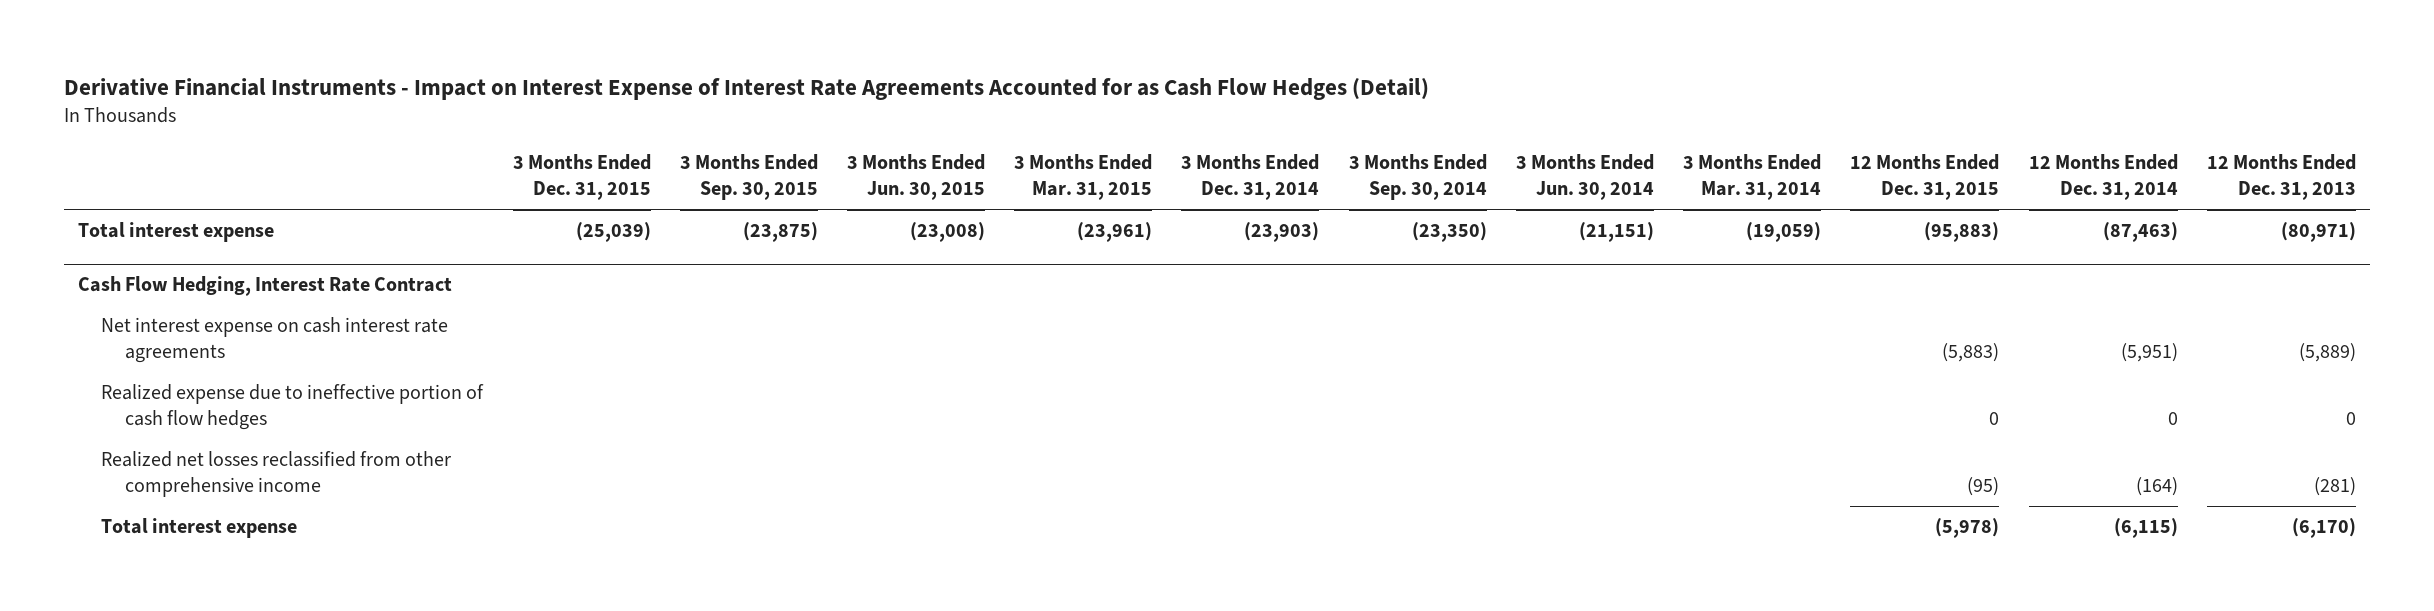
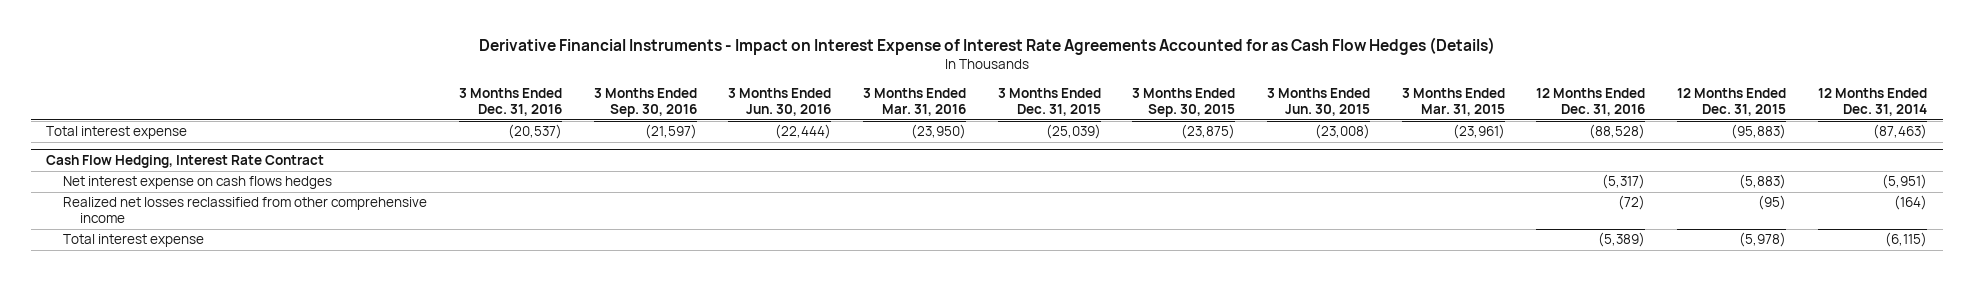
- Derivative Financial Instruments - Impact on Interest Expense of Interest Rate Agreements Accounted for as Cash Flow Hedges (Detail)
+ Derivative Financial Instruments - Impact on Interest Expense of Interest Rate Agreements Accounted for as Cash Flow Hedges (Details)
- | 3 Months Ended Dec. 31, 2015 | 3 Months Ended Sep. 30, 2015 | 3 Months Ended Jun. 30, 2015 | 3 Months Ended Mar. 31, 2015 | 3 Months Ended Dec. 31, 2014 | 3 Months Ended Sep. 30, 2014 | 3 Months Ended Jun. 30, 2014 | 3 Months Ended Mar. 31, 2014 | 12 Months Ended Dec. 31, 2015 | 12 Months Ended Dec. 31, 2014 | 12 Months Ended Dec. 31, 2013
+ | 3 Months Ended Dec. 31, 2016 | 3 Months Ended Sep. 30, 2016 | 3 Months Ended Jun. 30, 2016 | 3 Months Ended Mar. 31, 2016 | 3 Months Ended Dec. 31, 2015 | 3 Months Ended Sep. 30, 2015 | 3 Months Ended Jun. 30, 2015 | 3 Months Ended Mar. 31, 2015 | 12 Months Ended Dec. 31, 2016 | 12 Months Ended Dec. 31, 2015 | 12 Months Ended Dec. 31, 2014
@ Cash Flow Hedging, Interest Rate Contract
- Net interest expense on cash interest rate agreements | | | | | | | | | (5,883) | (5,951) | (5,889)
- Realized expense due to ineffective portion of cash flow hedges | | | | | | | | | 0 | 0 | 0
+ Net interest expense on cash flows hedges | | | | | | | | | (5,317) | (5,883) | (5,951)

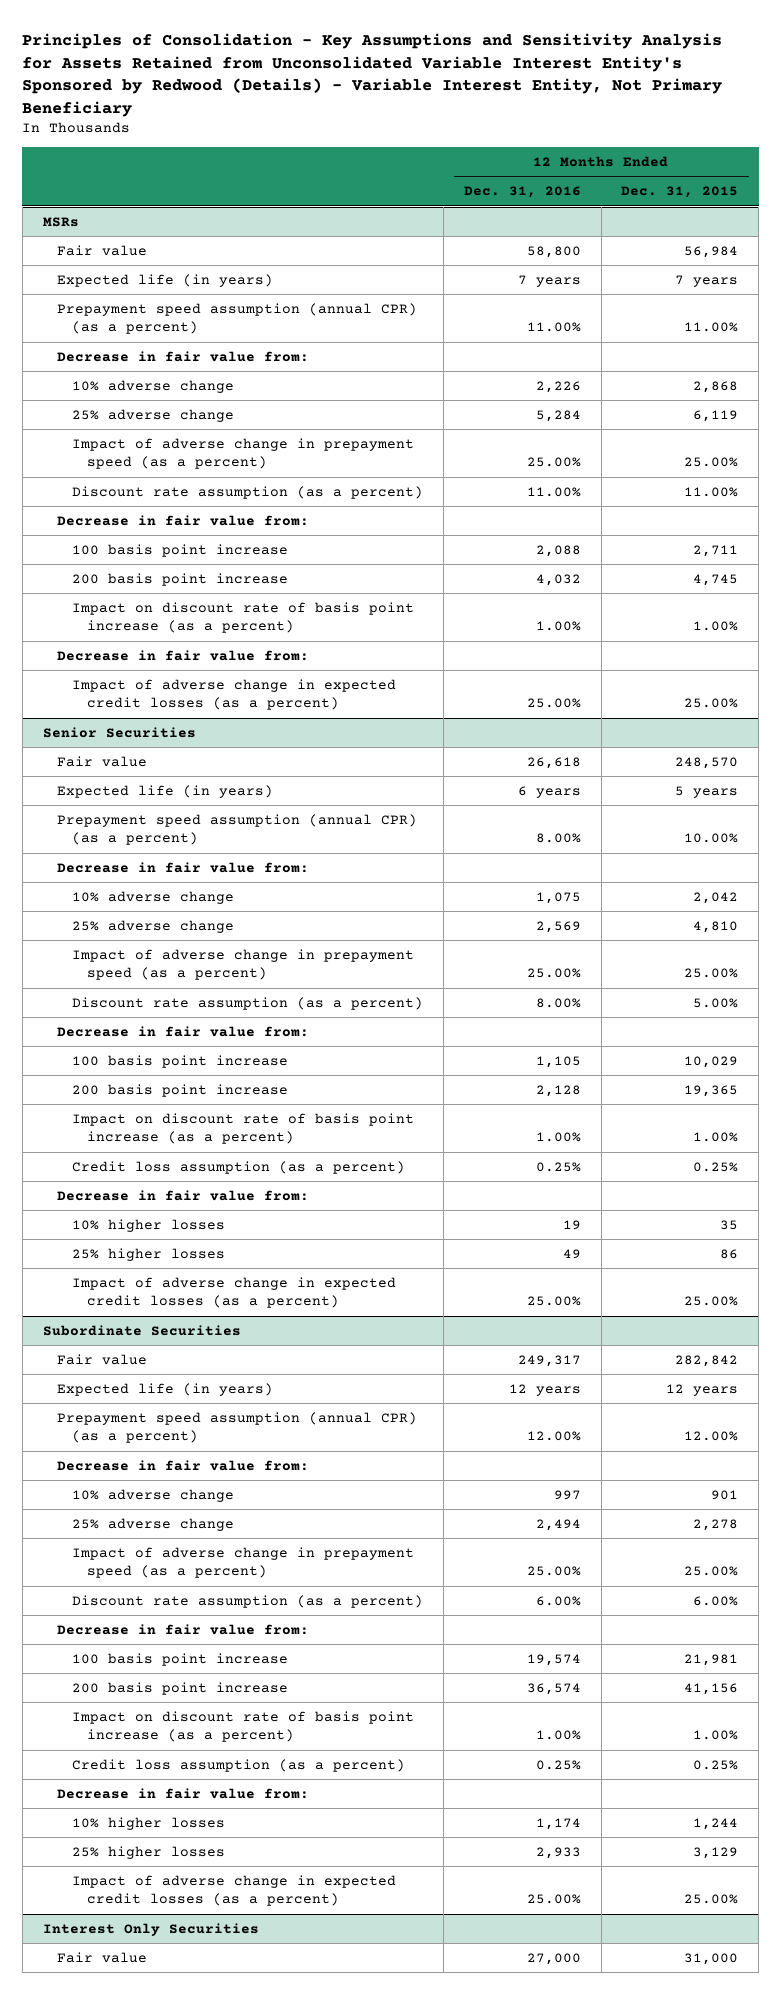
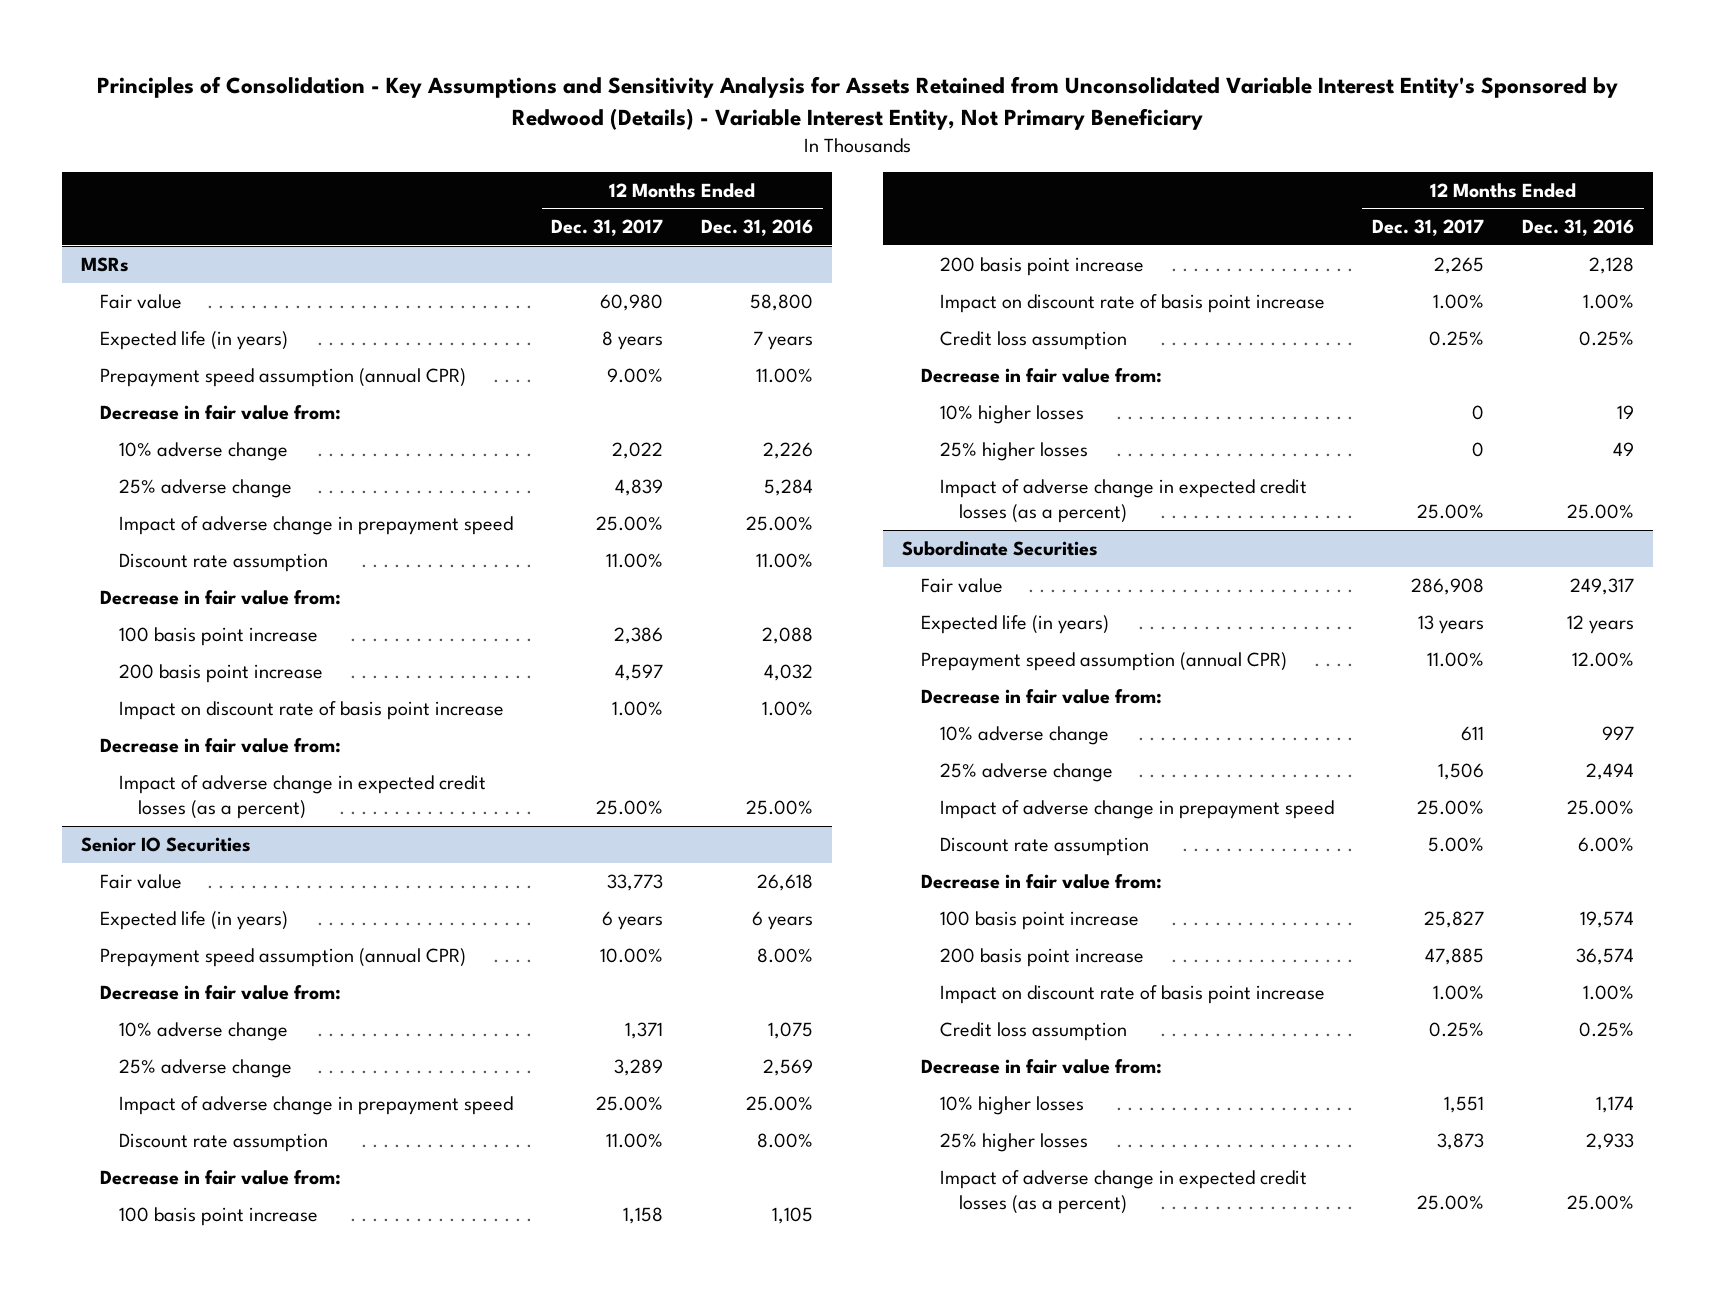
- | 12 Months Ended Dec. 31, 2016 | 12 Months Ended Dec. 31, 2015
+ | 12 Months Ended Dec. 31, 2017 | 12 Months Ended Dec. 31, 2016
@ MSRs
- Prepayment speed assumption (annual CPR) (as a percent) | 11.00% | 11.00%
+ Prepayment speed assumption (annual CPR) | 9.00% | 11.00%
- Impact of adverse change in prepayment speed (as a percent) | 25.00% | 25.00%
- Discount rate assumption (as a percent) | 11.00% | 11.00%
+ Impact of adverse change in prepayment speed | 25.00% | 25.00%
+ Discount rate assumption | 11.00% | 11.00%
- Impact on discount rate of basis point increase (as a percent) | 1.00% | 1.00%
+ Impact on discount rate of basis point increase | 1.00% | 1.00%
- Senior Securities
+ Senior IO Securities
- Prepayment speed assumption (annual CPR) (as a percent) | 8.00% | 10.00%
+ Prepayment speed assumption (annual CPR) | 10.00% | 8.00%
- Impact of adverse change in prepayment speed (as a percent) | 25.00% | 25.00%
- Discount rate assumption (as a percent) | 8.00% | 5.00%
+ Impact of adverse change in prepayment speed | 25.00% | 25.00%
+ Discount rate assumption | 11.00% | 8.00%
- Impact on discount rate of basis point increase (as a percent) | 1.00% | 1.00%
- Credit loss assumption (as a percent) | 0.25% | 0.25%
+ Impact on discount rate of basis point increase | 1.00% | 1.00%
+ Credit loss assumption | 0.25% | 0.25%
@ Subordinate Securities
- Prepayment speed assumption (annual CPR) (as a percent) | 12.00% | 12.00%
+ Prepayment speed assumption (annual CPR) | 11.00% | 12.00%
- Impact of adverse change in prepayment speed (as a percent) | 25.00% | 25.00%
- Discount rate assumption (as a percent) | 6.00% | 6.00%
+ Impact of adverse change in prepayment speed | 25.00% | 25.00%
+ Discount rate assumption | 5.00% | 6.00%
- Impact on discount rate of basis point increase (as a percent) | 1.00% | 1.00%
- Credit loss assumption (as a percent) | 0.25% | 0.25%
+ Impact on discount rate of basis point increase | 1.00% | 1.00%
+ Credit loss assumption | 0.25% | 0.25%
- Interest Only Securities
- Fair value | 27,000 | 31,000

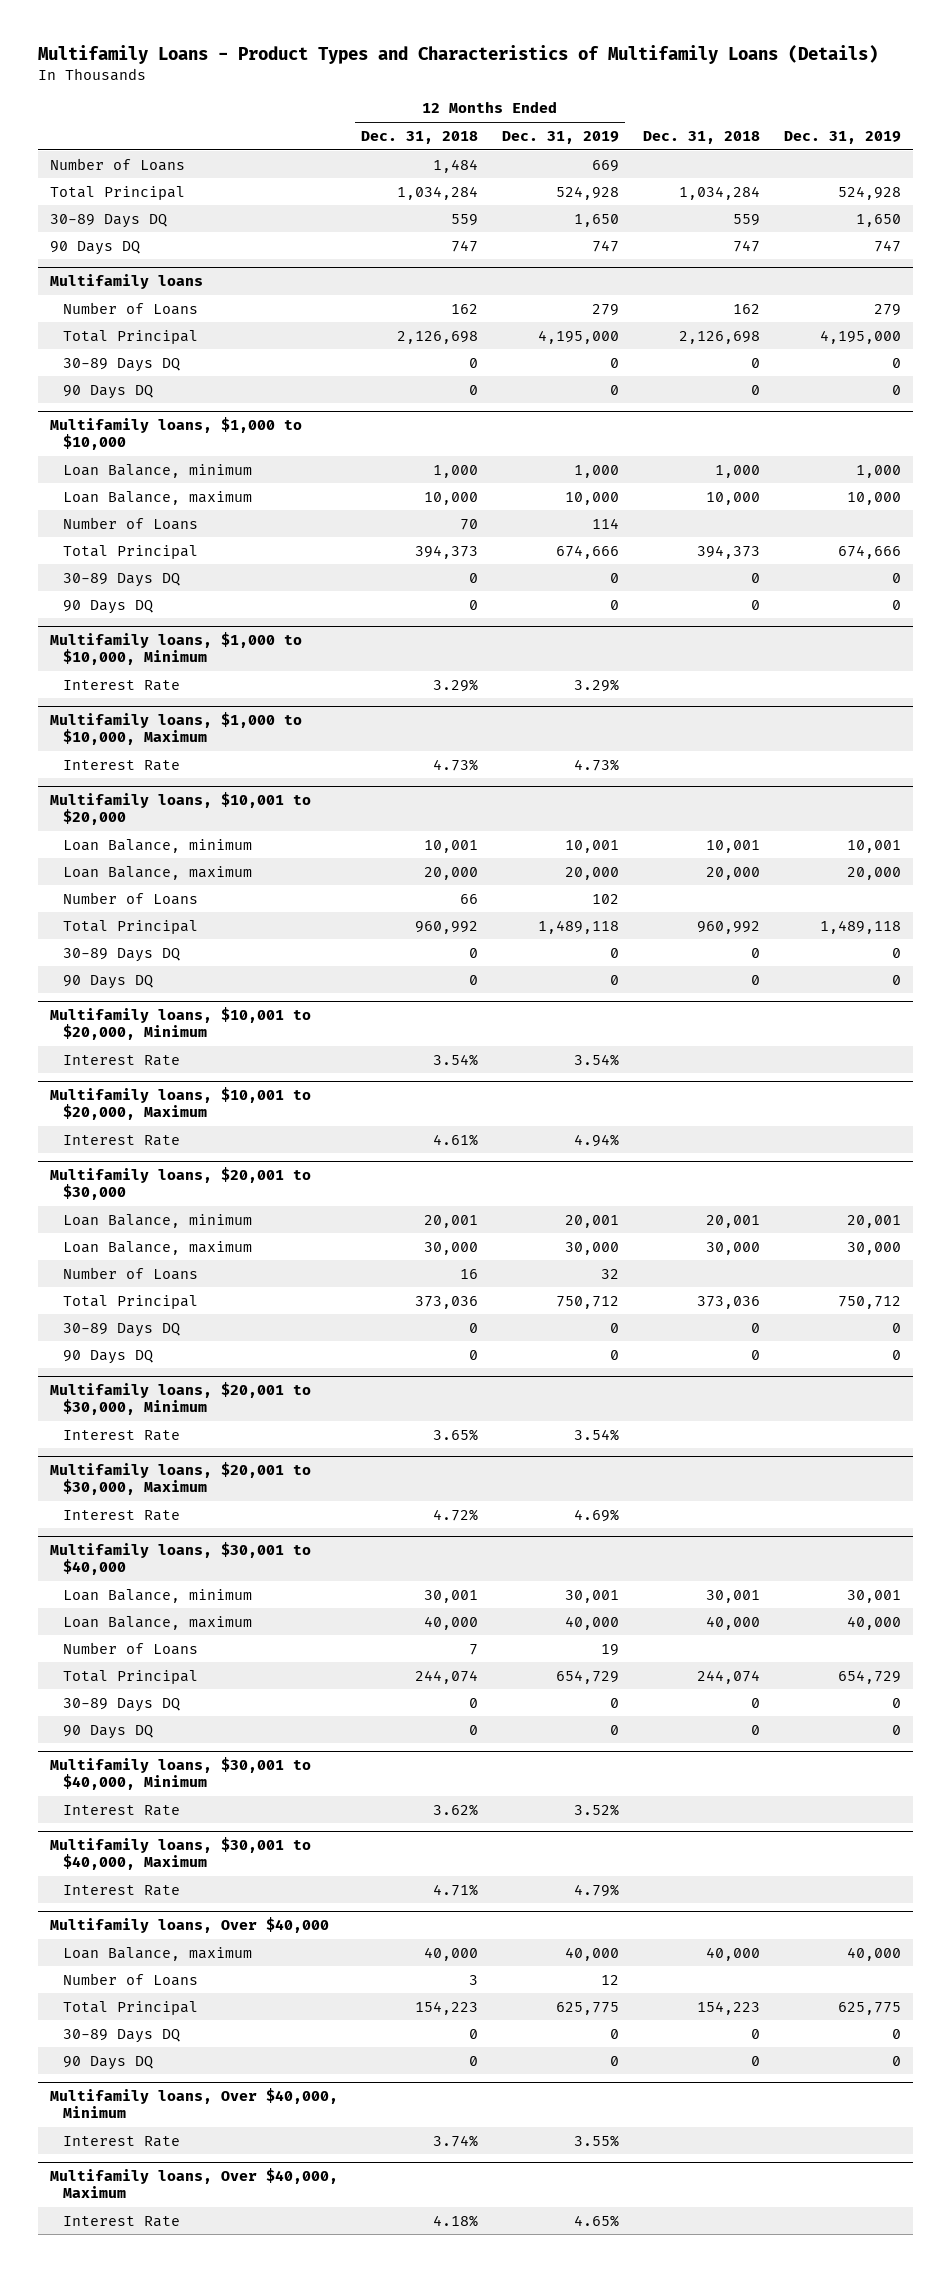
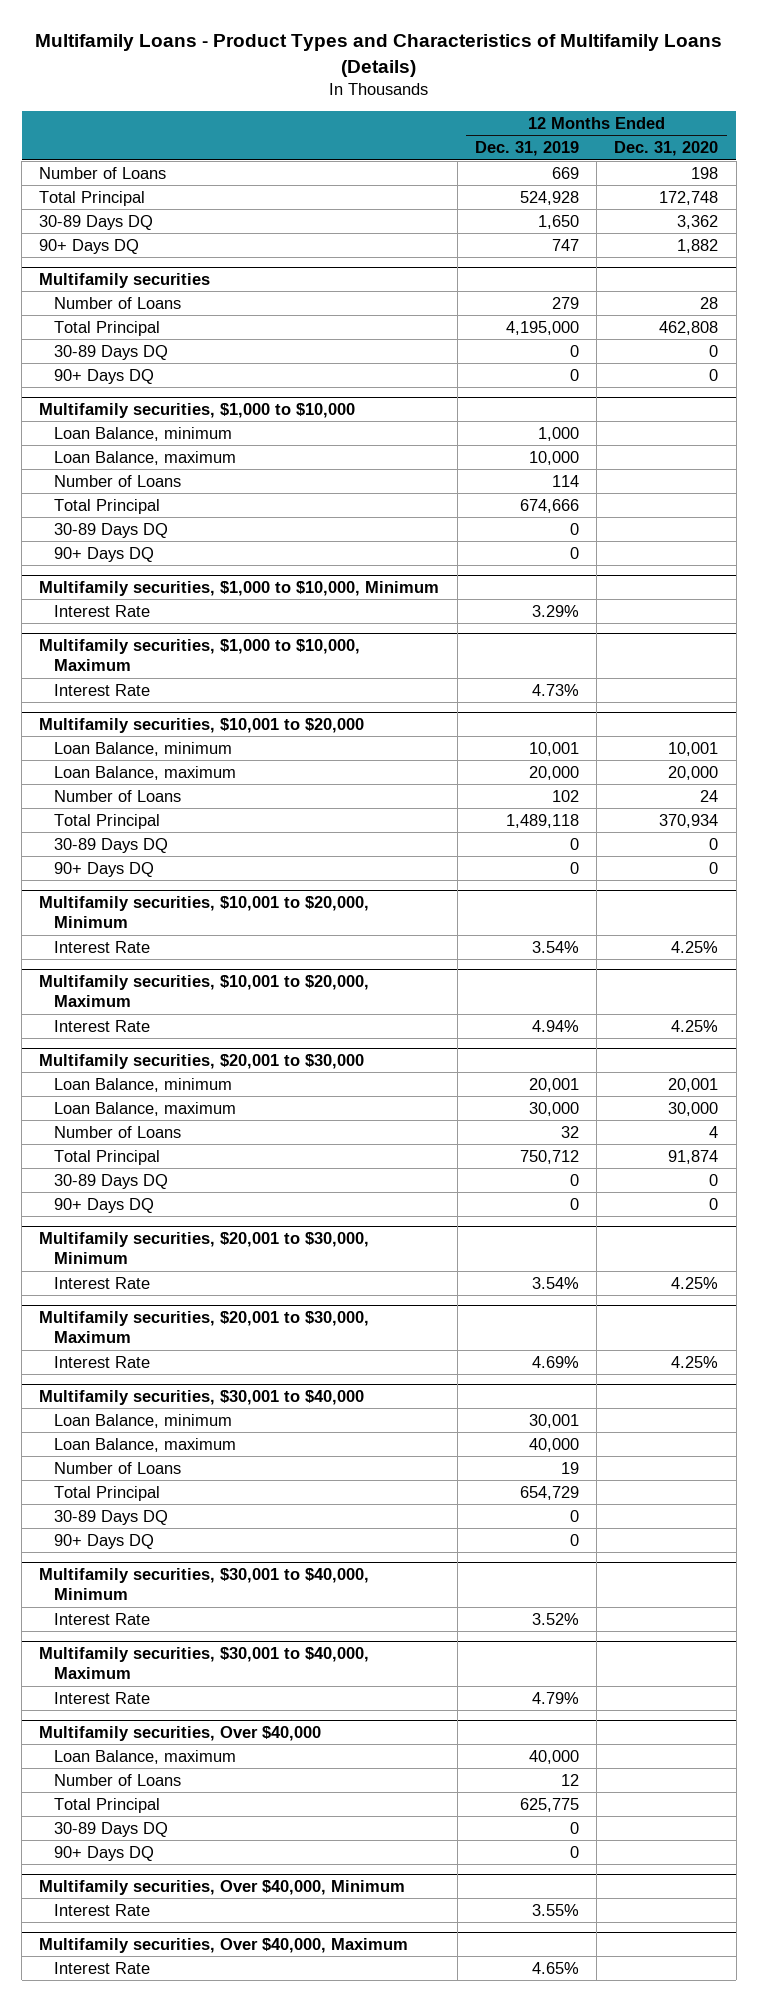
- | 12 Months Ended Dec. 31, 2018 | 12 Months Ended Dec. 31, 2019 | Dec. 31, 2018 | Dec. 31, 2019
+ | 12 Months Ended Dec. 31, 2019 | 12 Months Ended Dec. 31, 2020
- 90 Days DQ | 747 | 747 | 747 | 747
- Multifamily loans
+ 90+ Days DQ | 747 | 1,882
+ Multifamily securities
- 90 Days DQ | 0 | 0 | 0 | 0
- Multifamily loans, $1,000 to $10,000
+ 90+ Days DQ | 0 | 0
+ Multifamily securities, $1,000 to $10,000
- 90 Days DQ | 0 | 0 | 0 | 0
- Multifamily loans, $1,000 to $10,000, Minimum
+ 90+ Days DQ | 0 |
+ Multifamily securities, $1,000 to $10,000, Minimum
- Multifamily loans, $1,000 to $10,000, Maximum
+ Multifamily securities, $1,000 to $10,000, Maximum
- Multifamily loans, $10,001 to $20,000
+ Multifamily securities, $10,001 to $20,000
- 90 Days DQ | 0 | 0 | 0 | 0
- Multifamily loans, $10,001 to $20,000, Minimum
+ 90+ Days DQ | 0 | 0
+ Multifamily securities, $10,001 to $20,000, Minimum
- Multifamily loans, $10,001 to $20,000, Maximum
+ Multifamily securities, $10,001 to $20,000, Maximum
- Multifamily loans, $20,001 to $30,000
+ Multifamily securities, $20,001 to $30,000
- 90 Days DQ | 0 | 0 | 0 | 0
- Multifamily loans, $20,001 to $30,000, Minimum
+ 90+ Days DQ | 0 | 0
+ Multifamily securities, $20,001 to $30,000, Minimum
- Multifamily loans, $20,001 to $30,000, Maximum
+ Multifamily securities, $20,001 to $30,000, Maximum
- Multifamily loans, $30,001 to $40,000
+ Multifamily securities, $30,001 to $40,000
- 90 Days DQ | 0 | 0 | 0 | 0
- Multifamily loans, $30,001 to $40,000, Minimum
+ 90+ Days DQ | 0 |
+ Multifamily securities, $30,001 to $40,000, Minimum
- Multifamily loans, $30,001 to $40,000, Maximum
+ Multifamily securities, $30,001 to $40,000, Maximum
- Multifamily loans, Over $40,000
+ Multifamily securities, Over $40,000
- 90 Days DQ | 0 | 0 | 0 | 0
- Multifamily loans, Over $40,000, Minimum
+ 90+ Days DQ | 0 |
+ Multifamily securities, Over $40,000, Minimum
- Multifamily loans, Over $40,000, Maximum
+ Multifamily securities, Over $40,000, Maximum

